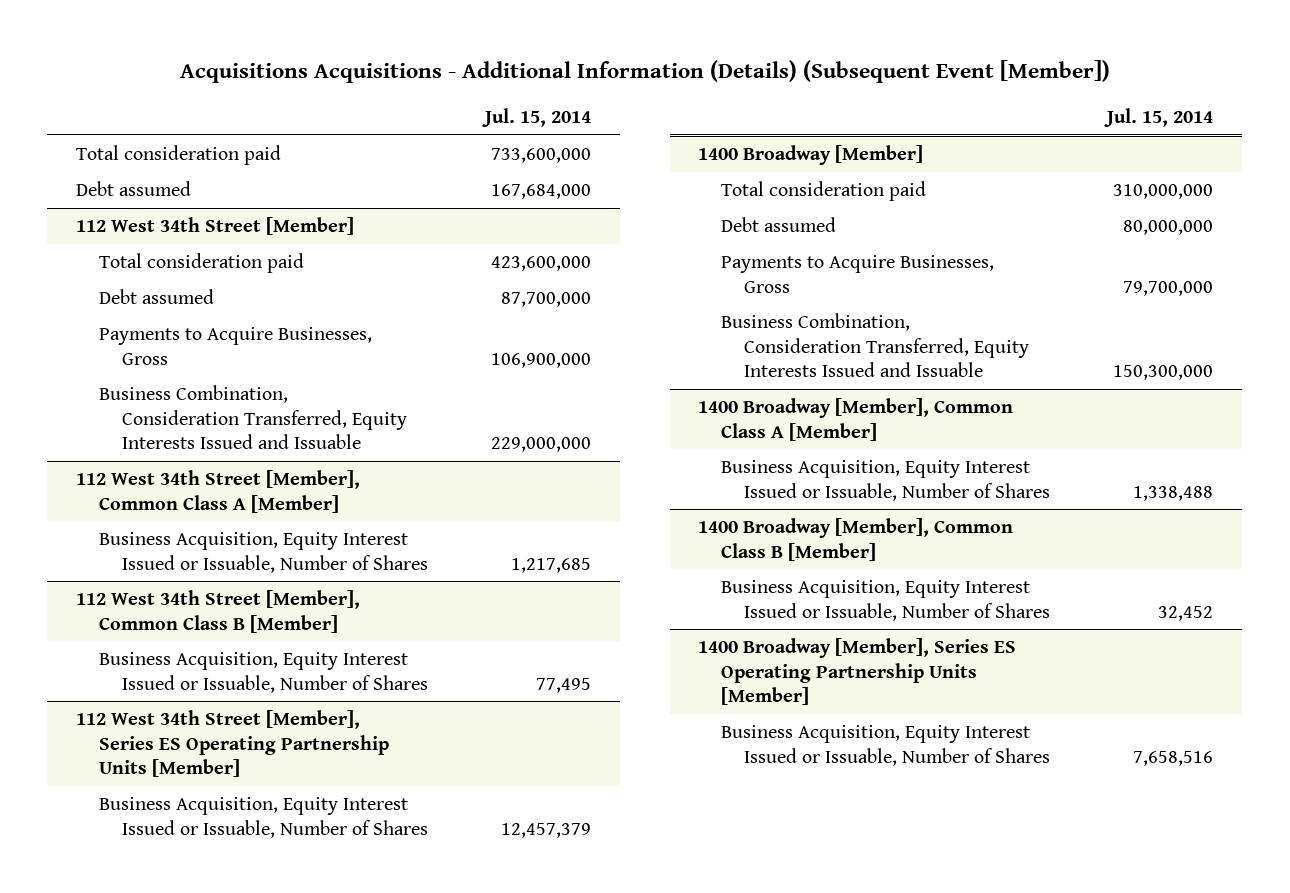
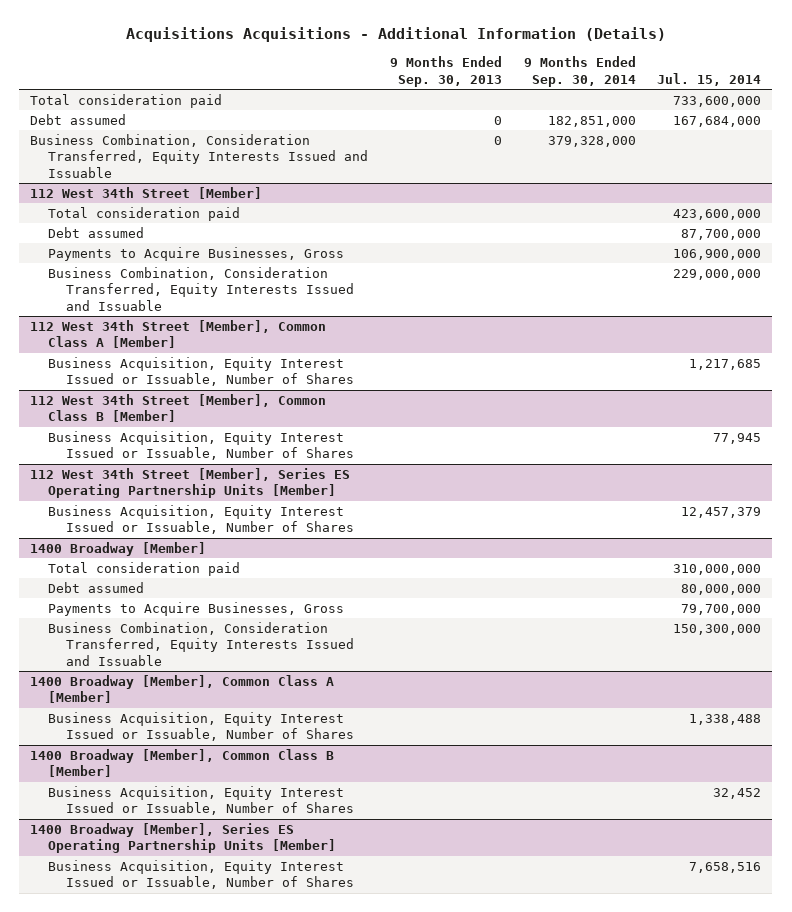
- Acquisitions Acquisitions - Additional Information (Details) (Subsequent Event [Member])
+ Acquisitions Acquisitions - Additional Information (Details)
- | Jul. 15, 2014
+ | 9 Months Ended Sep. 30, 2013 | 9 Months Ended Sep. 30, 2014 | Jul. 15, 2014
+ Business Combination, Consideration Transferred, Equity Interests Issued and Issuable | 0 | 379,328,000 |
@ 112 West 34th Street [Member], Common Class B [Member]
- Business Acquisition, Equity Interest Issued or Issuable, Number of Shares | 77,495
+ Business Acquisition, Equity Interest Issued or Issuable, Number of Shares | | | 77,945

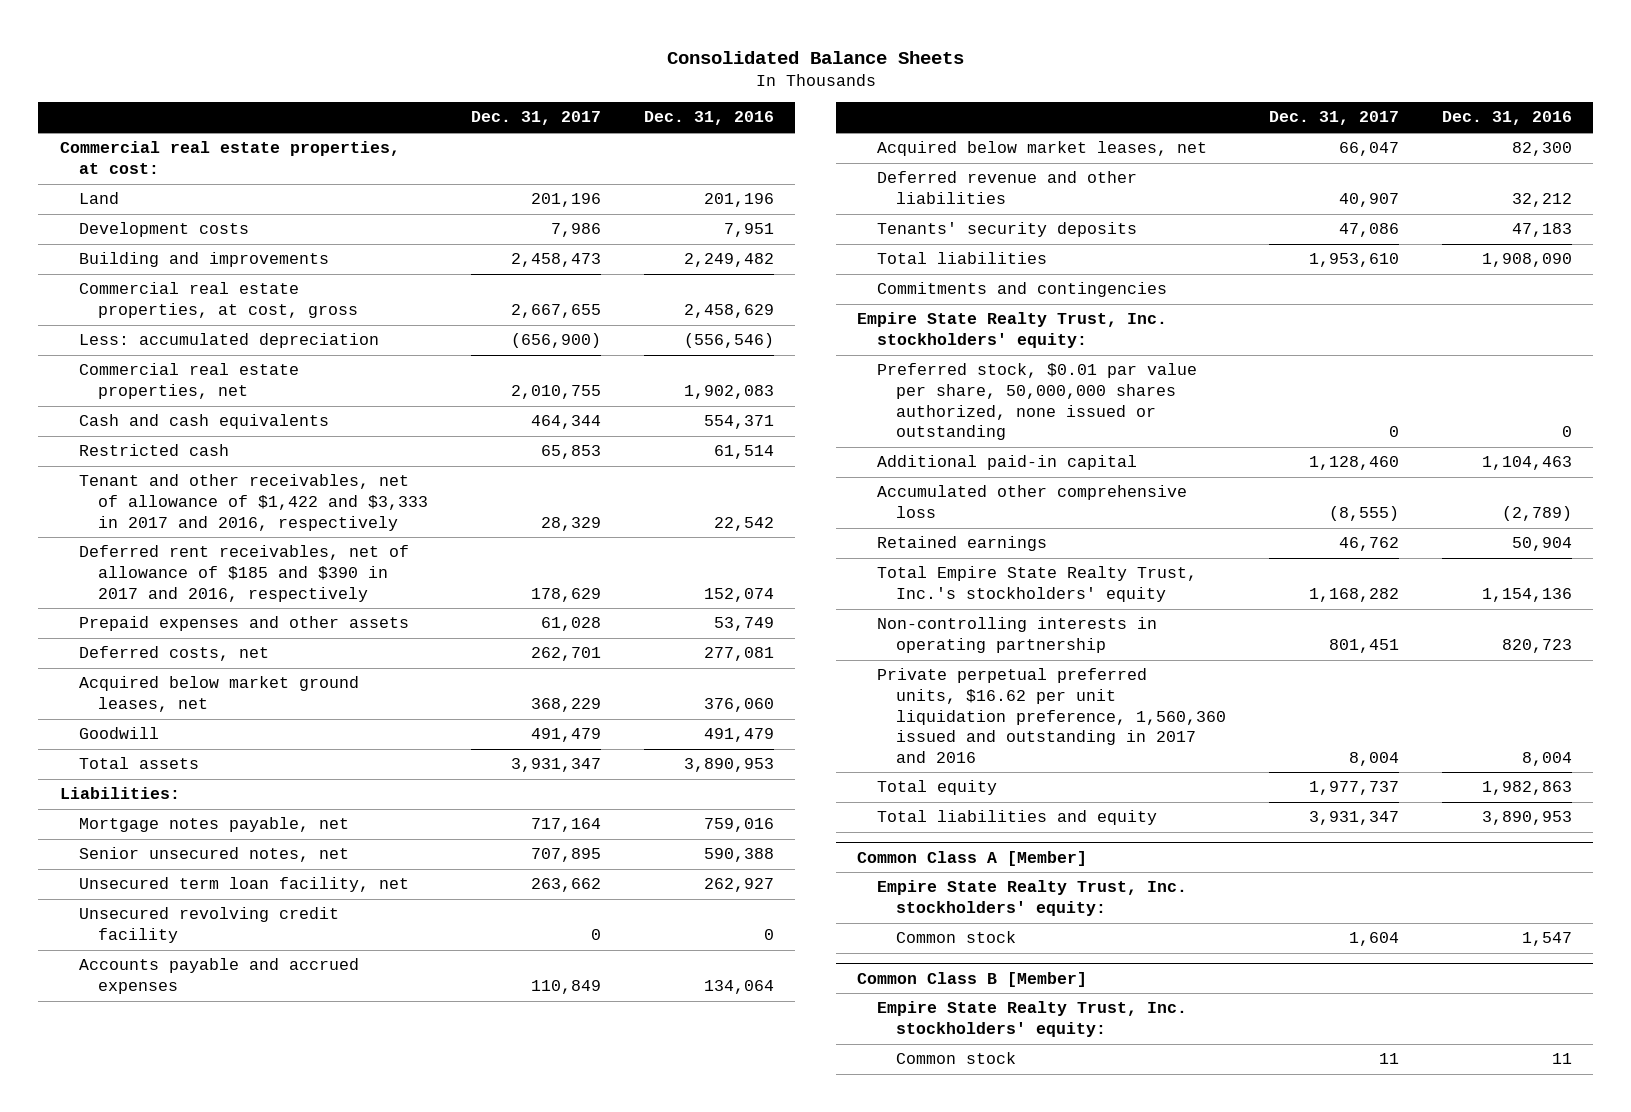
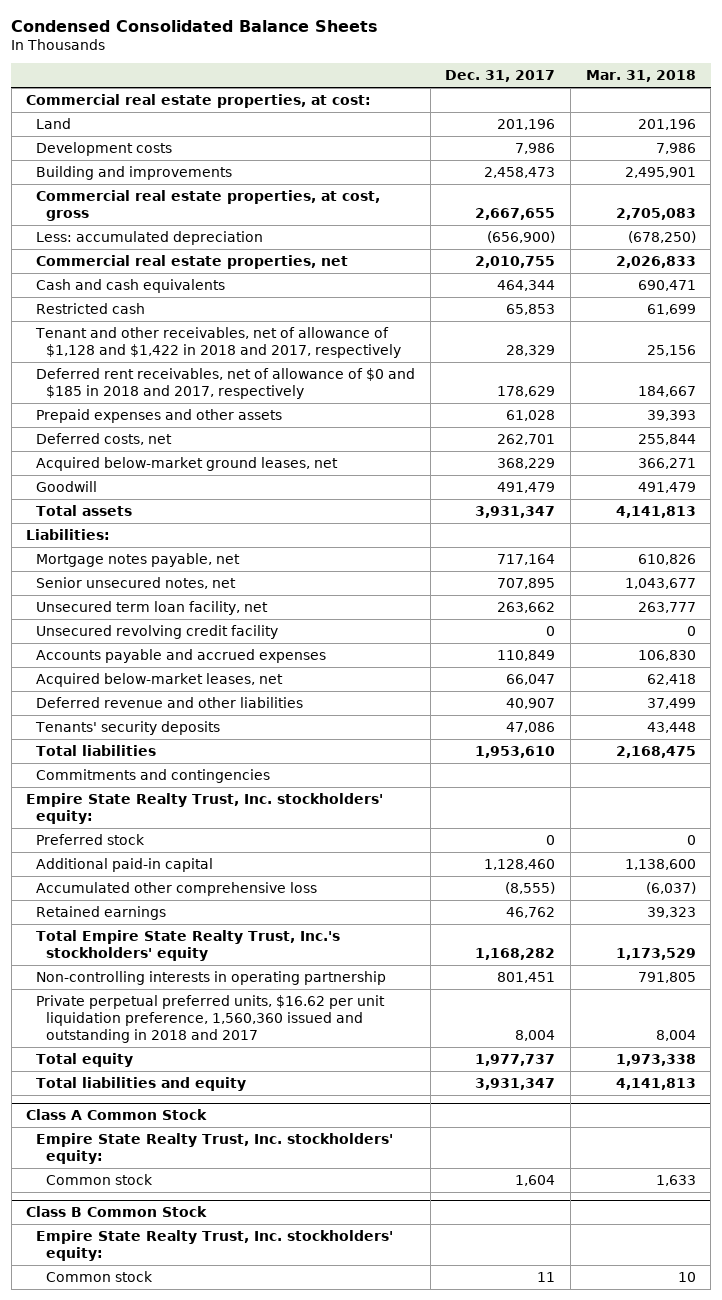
- Consolidated Balance Sheets
+ Condensed Consolidated Balance Sheets
- | Dec. 31, 2017 | Dec. 31, 2016
+ | Dec. 31, 2017 | Mar. 31, 2018
- Tenant and other receivables, net of allowance of $1,422 and $3,333 in 2017 and 2016, respectively | 28,329 | 22,542
- Deferred rent receivables, net of allowance of $185 and $390 in 2017 and 2016, respectively | 178,629 | 152,074
+ Tenant and other receivables, net of allowance of $1,128 and $1,422 in 2018 and 2017, respectively | 28,329 | 25,156
+ Deferred rent receivables, net of allowance of $0 and $185 in 2018 and 2017, respectively | 178,629 | 184,667
- Acquired below market ground leases, net | 368,229 | 376,060
+ Acquired below-market ground leases, net | 368,229 | 366,271
- Acquired below market leases, net | 66,047 | 82,300
+ Acquired below-market leases, net | 66,047 | 62,418
- Preferred stock, $0.01 par value per share, 50,000,000 shares authorized, none issued or outstanding | 0 | 0
+ Preferred stock | 0 | 0
- Private perpetual preferred units, $16.62 per unit liquidation preference, 1,560,360 issued and outstanding in 2017 and 2016 | 8,004 | 8,004
+ Private perpetual preferred units, $16.62 per unit liquidation preference, 1,560,360 issued and outstanding in 2018 and 2017 | 8,004 | 8,004
- Common Class A [Member]
+ Class A Common Stock
- Common Class B [Member]
+ Class B Common Stock

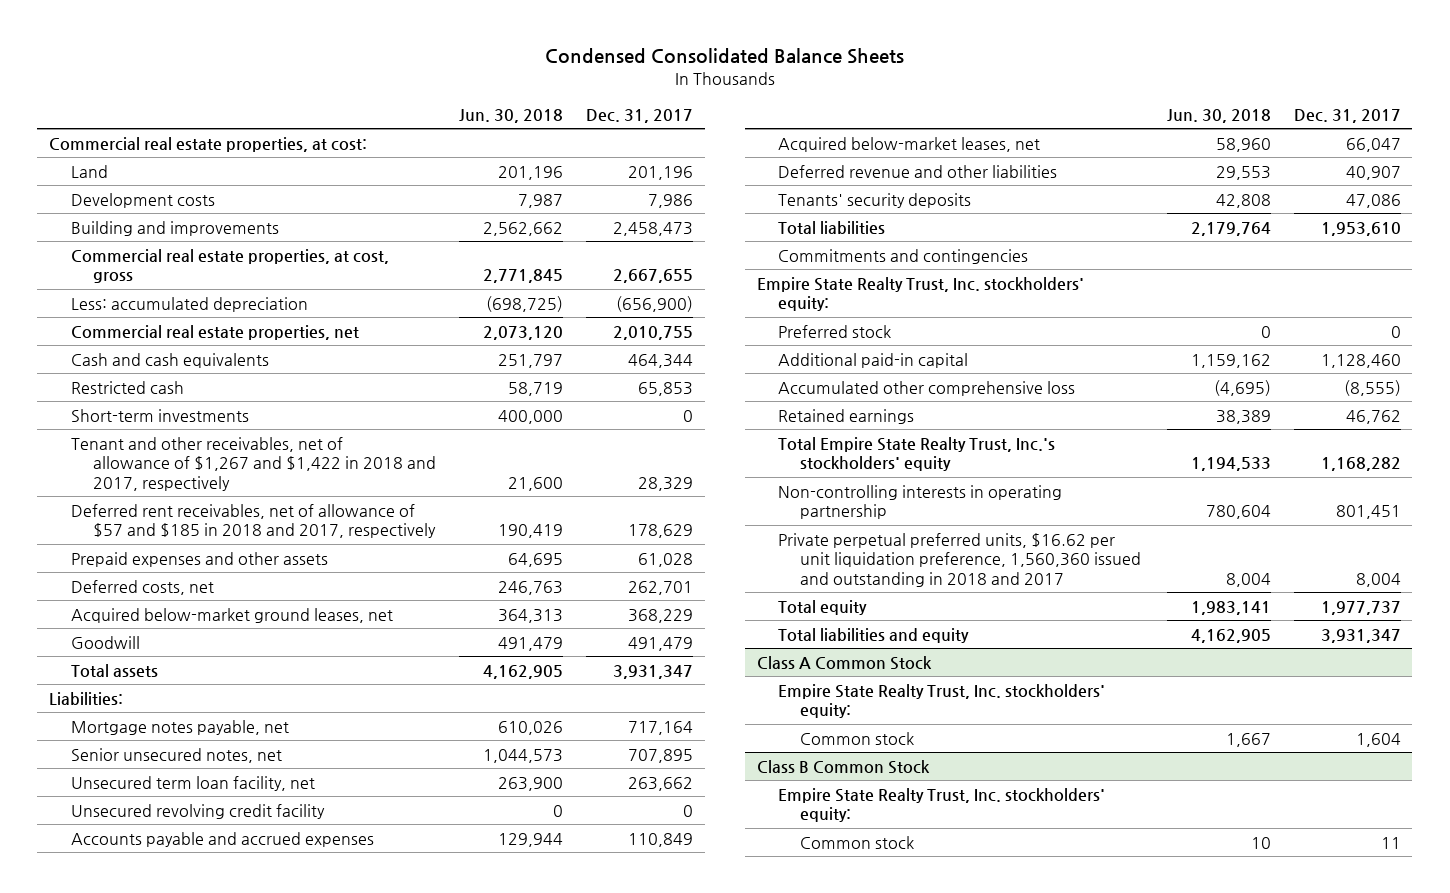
- | Dec. 31, 2017 | Mar. 31, 2018
+ | Jun. 30, 2018 | Dec. 31, 2017
- Tenant and other receivables, net of allowance of $1,128 and $1,422 in 2018 and 2017, respectively | 28,329 | 25,156
- Deferred rent receivables, net of allowance of $0 and $185 in 2018 and 2017, respectively | 178,629 | 184,667
+ Short-term investments | 400,000 | 0
+ Tenant and other receivables, net of allowance of $1,267 and $1,422 in 2018 and 2017, respectively | 21,600 | 28,329
+ Deferred rent receivables, net of allowance of $57 and $185 in 2018 and 2017, respectively | 190,419 | 178,629

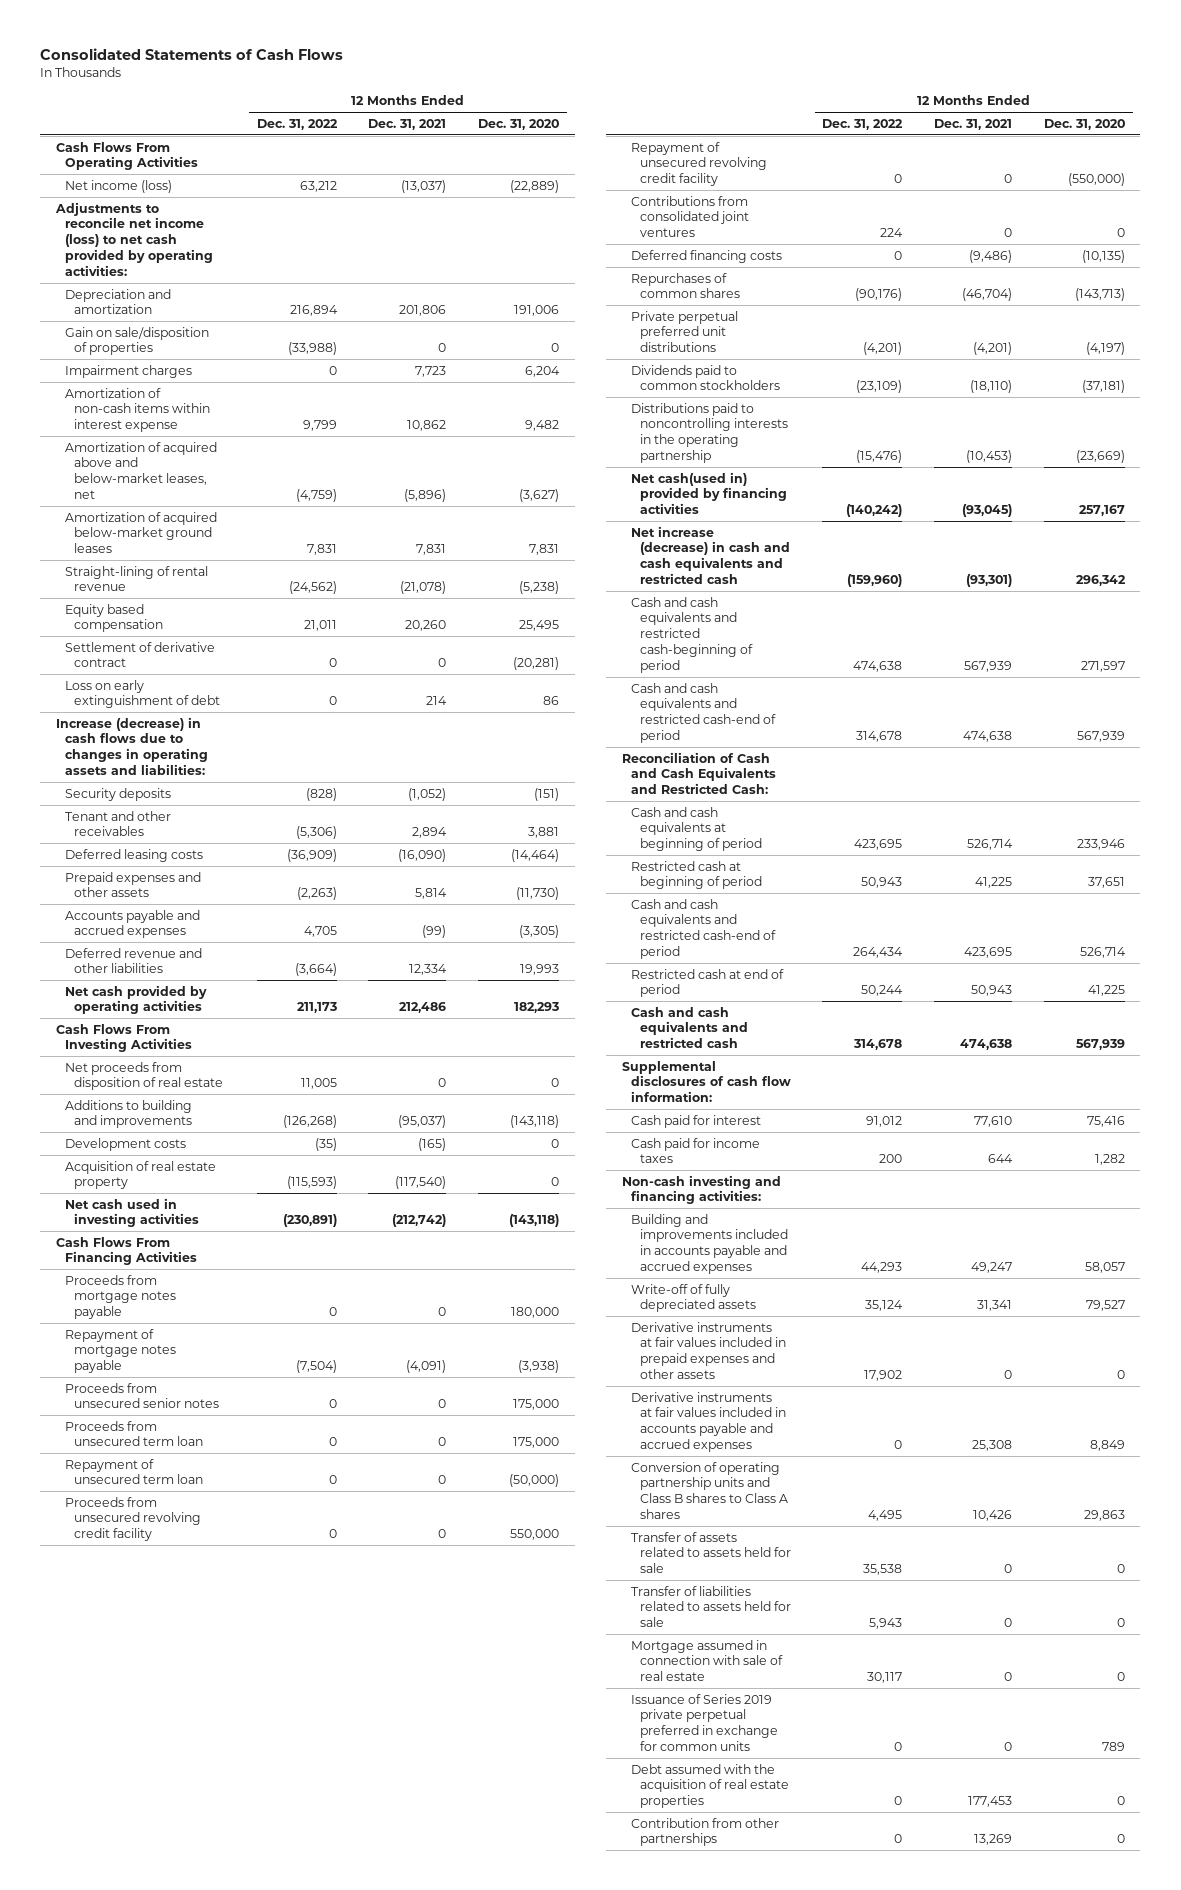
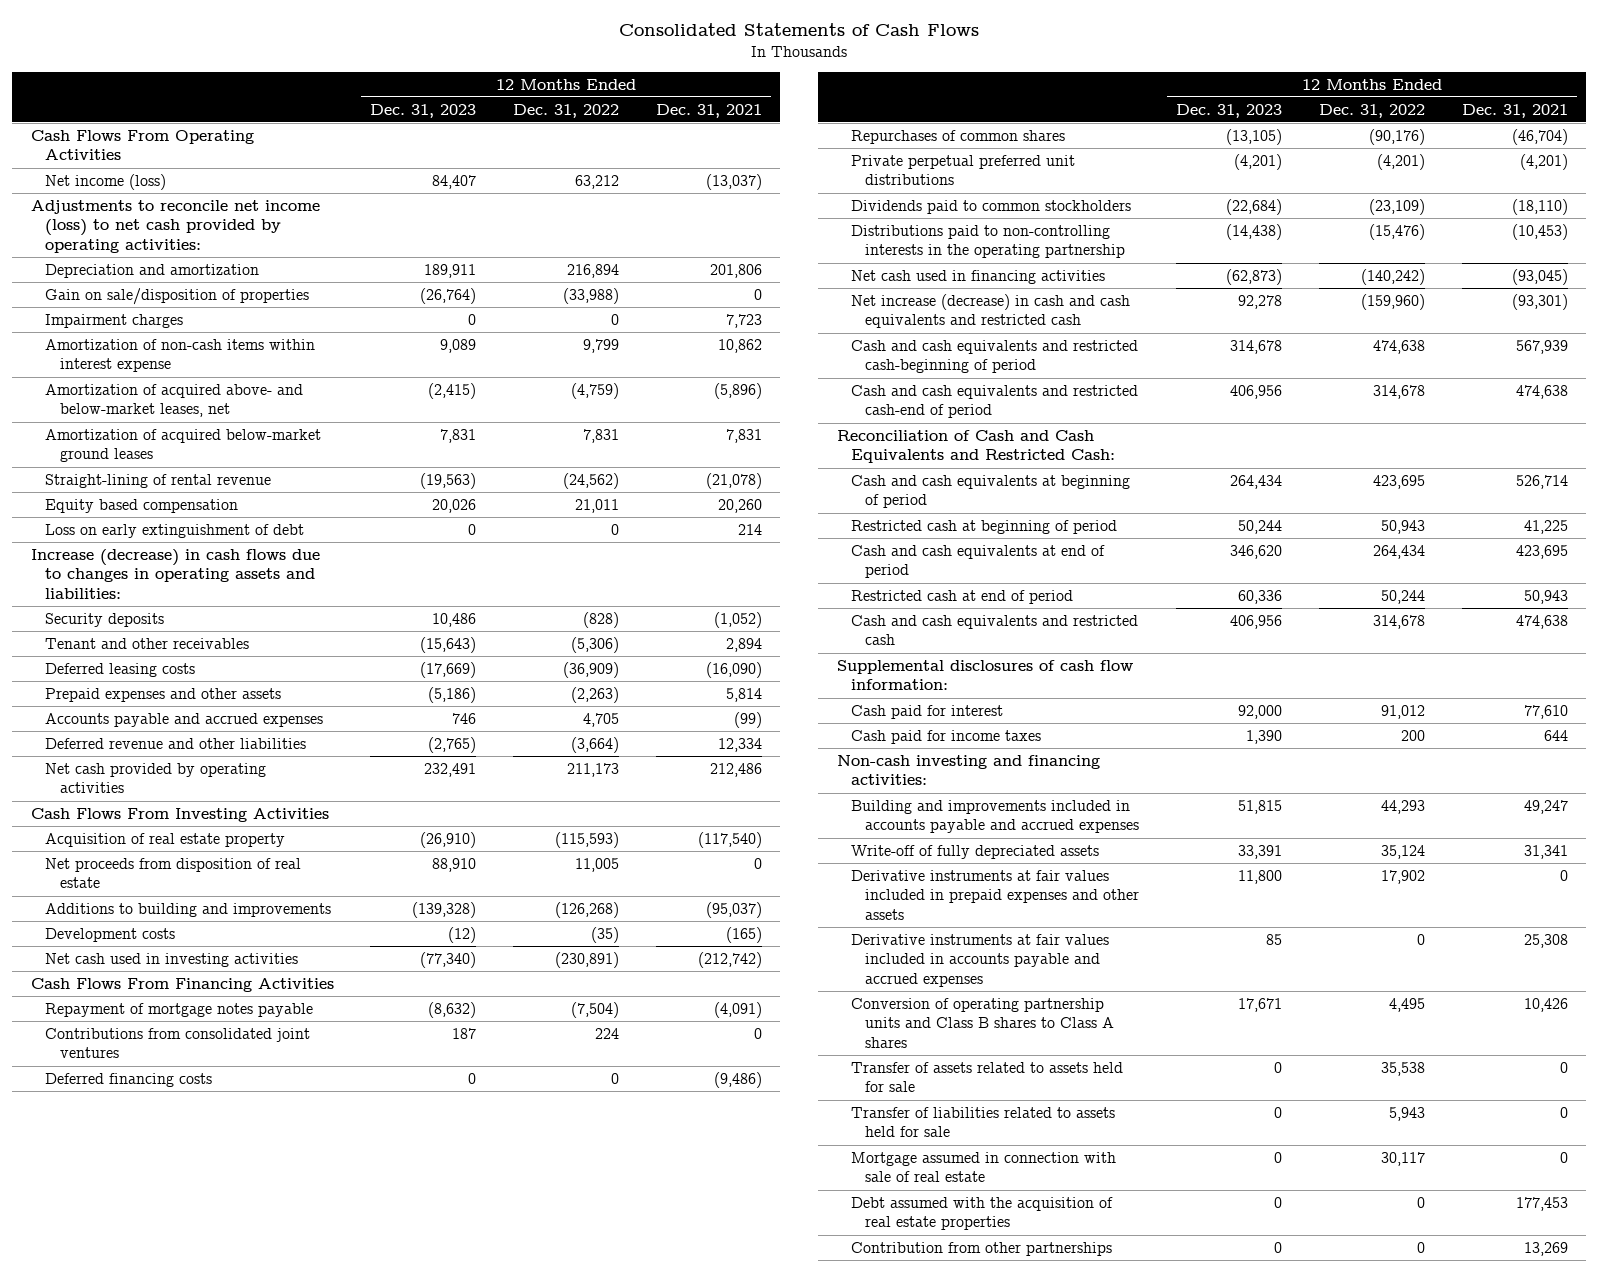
- | 12 Months Ended Dec. 31, 2022 | 12 Months Ended Dec. 31, 2021 | 12 Months Ended Dec. 31, 2020
+ | 12 Months Ended Dec. 31, 2023 | 12 Months Ended Dec. 31, 2022 | 12 Months Ended Dec. 31, 2021
- Amortization of acquired above and below-market leases, net | (4,759) | (5,896) | (3,627)
+ Amortization of acquired above- and below-market leases, net | (2,415) | (4,759) | (5,896)
- Settlement of derivative contract | 0 | 0 | (20,281)
moved up: Acquisition of real estate property | (26,910) | (115,593) | (117,540)
- Proceeds from mortgage notes payable | 0 | 0 | 180,000
- Proceeds from unsecured senior notes | 0 | 0 | 175,000
- Proceeds from unsecured term loan | 0 | 0 | 175,000
- Repayment of unsecured term loan | 0 | 0 | (50,000)
- Proceeds from unsecured revolving credit facility | 0 | 0 | 550,000
- Repayment of unsecured revolving credit facility | 0 | 0 | (550,000)
- Distributions paid to noncontrolling interests in the operating partnership | (15,476) | (10,453) | (23,669)
- Net cash(used in) provided by financing activities | (140,242) | (93,045) | 257,167
+ Distributions paid to non-controlling interests in the operating partnership | (14,438) | (15,476) | (10,453)
+ Net cash used in financing activities | (62,873) | (140,242) | (93,045)
- Cash and cash equivalents and restricted cash-end of period | 264,434 | 423,695 | 526,714
+ Cash and cash equivalents at end of period | 346,620 | 264,434 | 423,695
- Issuance of Series 2019 private perpetual preferred in exchange for common units | 0 | 0 | 789

